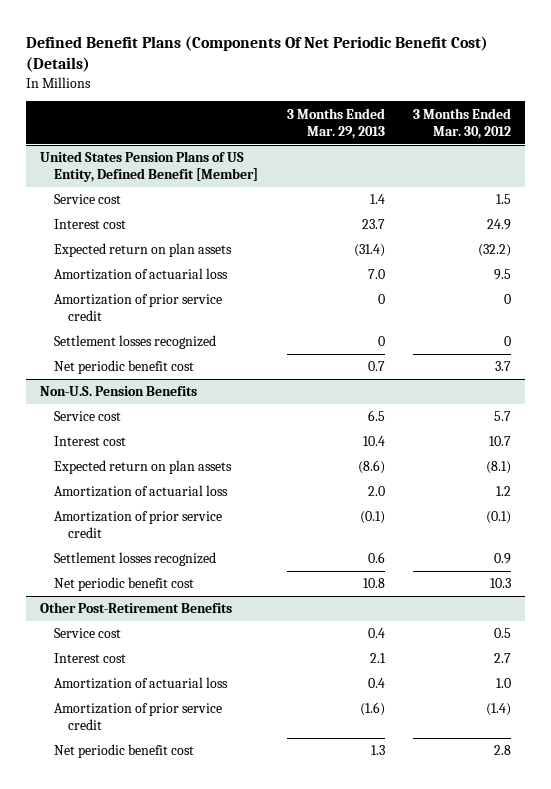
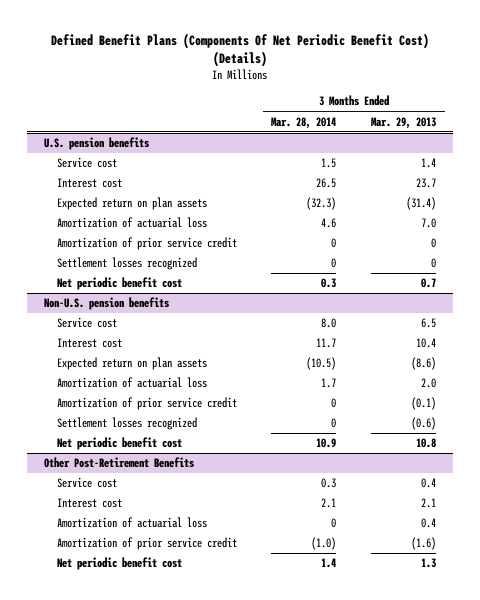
- | 3 Months Ended Mar. 29, 2013 | 3 Months Ended Mar. 30, 2012
+ | 3 Months Ended Mar. 28, 2014 | 3 Months Ended Mar. 29, 2013
- United States Pension Plans of US Entity, Defined Benefit [Member]
+ U.S. pension benefits
- Non-U.S. Pension Benefits
+ Non-U.S. pension benefits
- Settlement losses recognized | 0.6 | 0.9
+ Settlement losses recognized | 0 | (0.6)

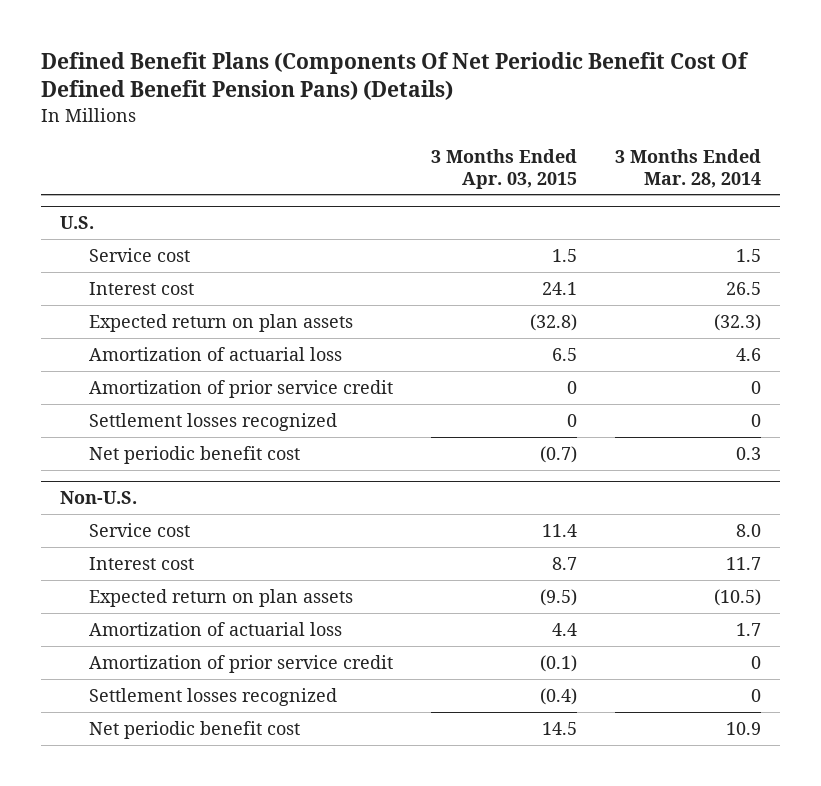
- Defined Benefit Plans (Components Of Net Periodic Benefit Cost) (Details)
+ Defined Benefit Plans (Components Of Net Periodic Benefit Cost Of Defined Benefit Pension Pans) (Details)
- | 3 Months Ended Mar. 28, 2014 | 3 Months Ended Mar. 29, 2013
+ | 3 Months Ended Apr. 03, 2015 | 3 Months Ended Mar. 28, 2014
- U.S. pension benefits
+ U.S.
- Non-U.S. pension benefits
+ Non-U.S.
- Other Post-Retirement Benefits
- Service cost | 0.3 | 0.4
- Interest cost | 2.1 | 2.1
- Amortization of actuarial loss | 0 | 0.4
- Amortization of prior service credit | (1.0) | (1.6)
- Net periodic benefit cost | 1.4 | 1.3

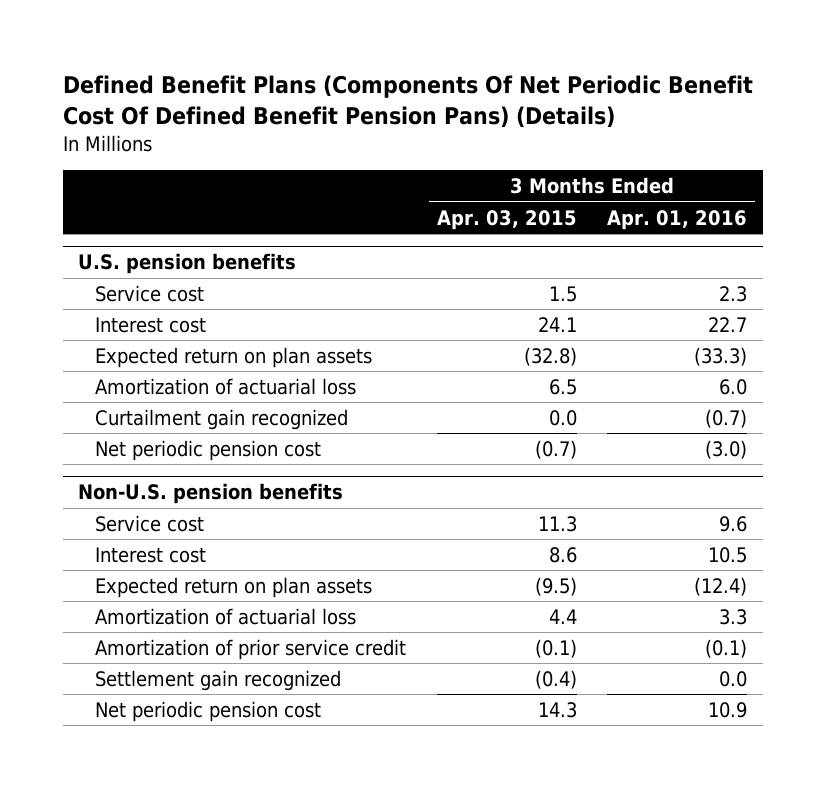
- | 3 Months Ended Apr. 03, 2015 | 3 Months Ended Mar. 28, 2014
+ | 3 Months Ended Apr. 03, 2015 | 3 Months Ended Apr. 01, 2016
- U.S.
+ U.S. pension benefits
- Amortization of prior service credit | 0 | 0
- Settlement losses recognized | 0 | 0
- Net periodic benefit cost | (0.7) | 0.3
- Non-U.S.
- Service cost | 11.4 | 8.0
- Interest cost | 8.7 | 11.7
+ Curtailment gain recognized | 0.0 | (0.7)
+ Net periodic pension cost | (0.7) | (3.0)
+ Non-U.S. pension benefits
+ Service cost | 11.3 | 9.6
+ Interest cost | 8.6 | 10.5
- Settlement losses recognized | (0.4) | 0
- Net periodic benefit cost | 14.5 | 10.9
+ Settlement gain recognized | (0.4) | 0.0
+ Net periodic pension cost | 14.3 | 10.9

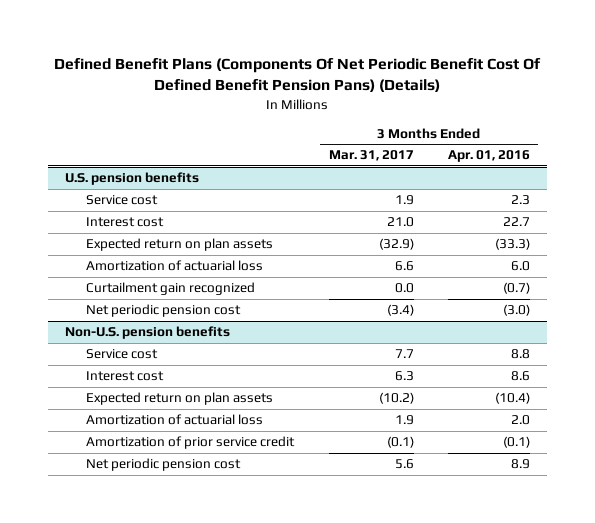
- | 3 Months Ended Apr. 03, 2015 | 3 Months Ended Apr. 01, 2016
+ | 3 Months Ended Mar. 31, 2017 | 3 Months Ended Apr. 01, 2016
@ Non-U.S. pension benefits
- Service cost | 11.3 | 9.6
- Interest cost | 8.6 | 10.5
- Expected return on plan assets | (9.5) | (12.4)
- Amortization of actuarial loss | 4.4 | 3.3
+ Service cost | 7.7 | 8.8
+ Interest cost | 6.3 | 8.6
+ Expected return on plan assets | (10.2) | (10.4)
+ Amortization of actuarial loss | 1.9 | 2.0
- Settlement gain recognized | (0.4) | 0.0
- Net periodic pension cost | 14.3 | 10.9
+ Net periodic pension cost | 5.6 | 8.9

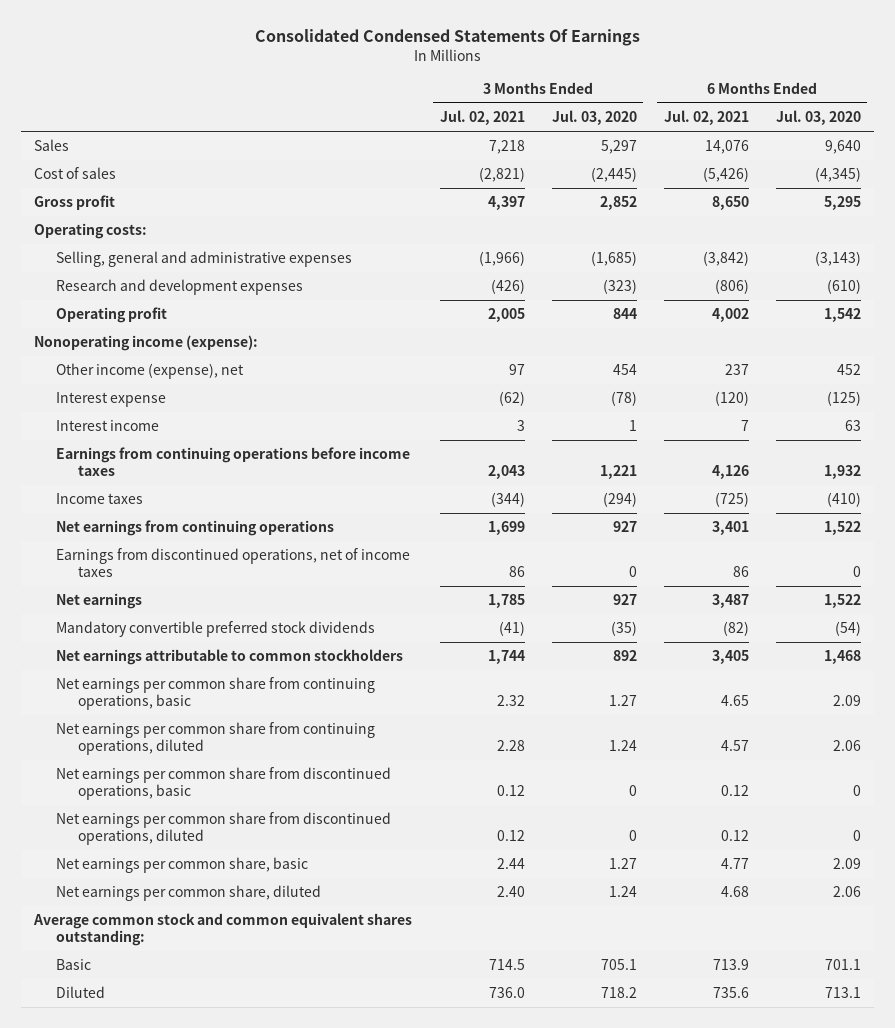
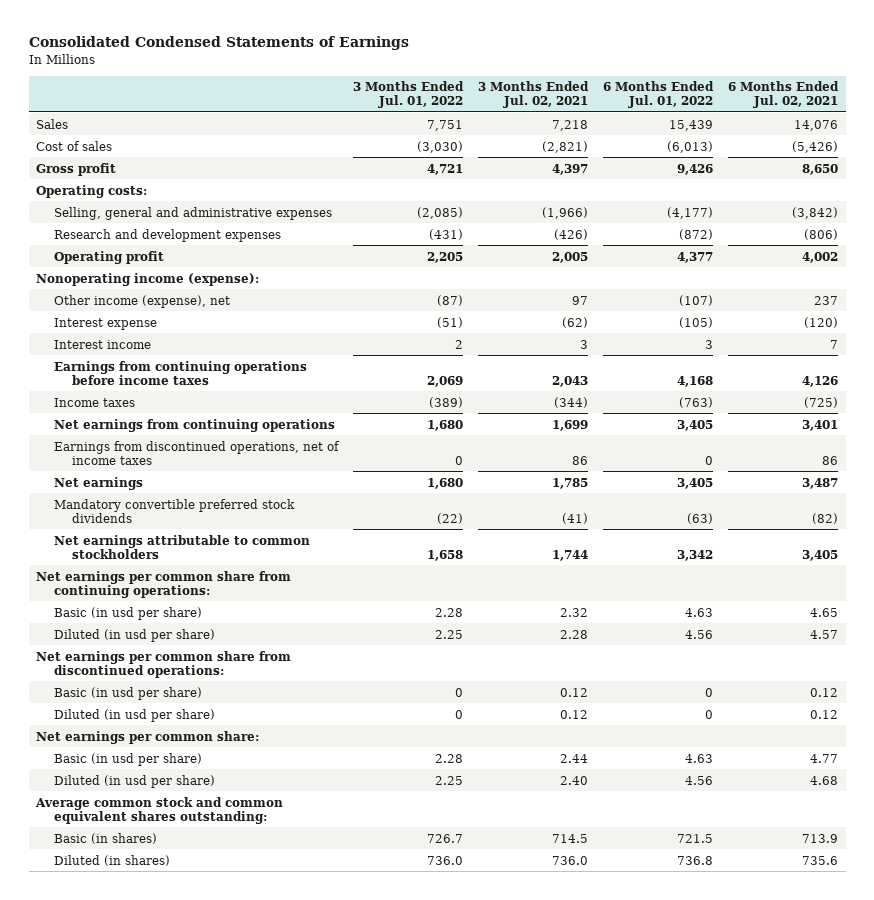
- Consolidated Condensed Statements Of Earnings
+ Consolidated Condensed Statements of Earnings
- | 3 Months Ended Jul. 02, 2021 | 3 Months Ended Jul. 03, 2020 | 6 Months Ended Jul. 02, 2021 | 6 Months Ended Jul. 03, 2020
+ | 3 Months Ended Jul. 01, 2022 | 3 Months Ended Jul. 02, 2021 | 6 Months Ended Jul. 01, 2022 | 6 Months Ended Jul. 02, 2021
- Net earnings per common share from continuing operations, basic | 2.32 | 1.27 | 4.65 | 2.09
- Net earnings per common share from continuing operations, diluted | 2.28 | 1.24 | 4.57 | 2.06
- Net earnings per common share from discontinued operations, basic | 0.12 | 0 | 0.12 | 0
- Net earnings per common share from discontinued operations, diluted | 0.12 | 0 | 0.12 | 0
- Net earnings per common share, basic | 2.44 | 1.27 | 4.77 | 2.09
- Net earnings per common share, diluted | 2.40 | 1.24 | 4.68 | 2.06
+ Net earnings per common share from continuing operations:
+ Basic (in usd per share) | 2.28 | 2.32 | 4.63 | 4.65
+ Diluted (in usd per share) | 2.25 | 2.28 | 4.56 | 4.57
+ Net earnings per common share from discontinued operations:
+ Basic (in usd per share) | 0 | 0.12 | 0 | 0.12
+ Diluted (in usd per share) | 0 | 0.12 | 0 | 0.12
+ Net earnings per common share:
+ Basic (in usd per share) | 2.28 | 2.44 | 4.63 | 4.77
+ Diluted (in usd per share) | 2.25 | 2.40 | 4.56 | 4.68
- Basic | 714.5 | 705.1 | 713.9 | 701.1
- Diluted | 736.0 | 718.2 | 735.6 | 713.1
+ Basic (in shares) | 726.7 | 714.5 | 721.5 | 713.9
+ Diluted (in shares) | 736.0 | 736.0 | 736.8 | 735.6

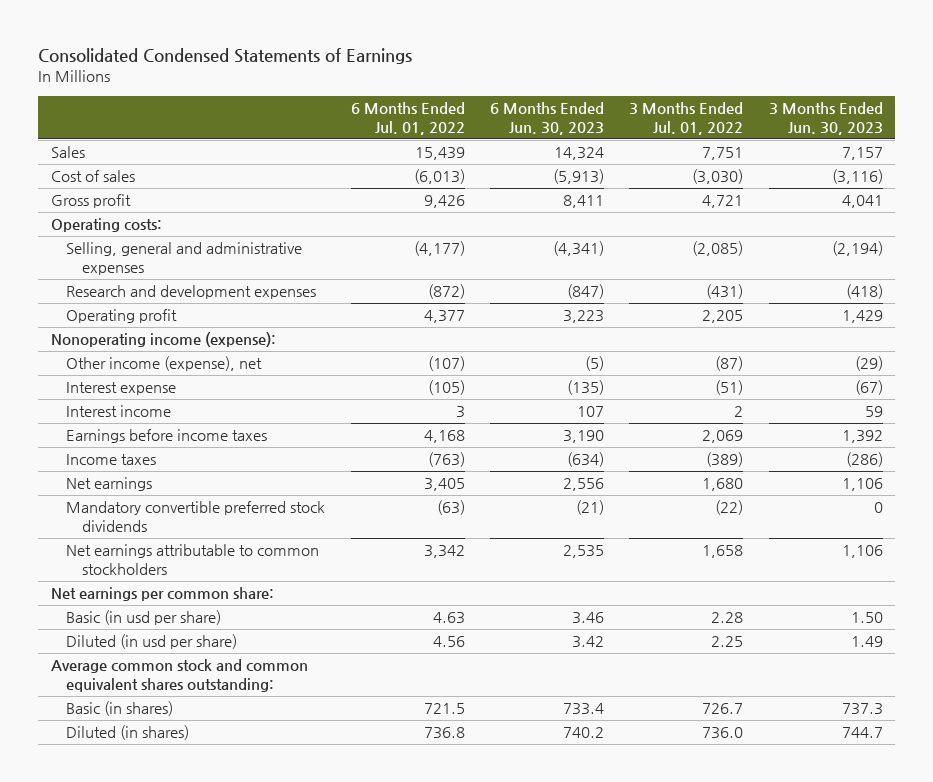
- | 3 Months Ended Jul. 01, 2022 | 3 Months Ended Jul. 02, 2021 | 6 Months Ended Jul. 01, 2022 | 6 Months Ended Jul. 02, 2021
+ | 6 Months Ended Jul. 01, 2022 | 6 Months Ended Jun. 30, 2023 | 3 Months Ended Jul. 01, 2022 | 3 Months Ended Jun. 30, 2023
- Earnings from continuing operations before income taxes | 2,069 | 2,043 | 4,168 | 4,126
+ Earnings before income taxes | 4,168 | 3,190 | 2,069 | 1,392
- Net earnings from continuing operations | 1,680 | 1,699 | 3,405 | 3,401
- Earnings from discontinued operations, net of income taxes | 0 | 86 | 0 | 86
- Net earnings per common share from continuing operations:
- Basic (in usd per share) | 2.28 | 2.32 | 4.63 | 4.65
- Diluted (in usd per share) | 2.25 | 2.28 | 4.56 | 4.57
- Net earnings per common share from discontinued operations:
- Basic (in usd per share) | 0 | 0.12 | 0 | 0.12
- Diluted (in usd per share) | 0 | 0.12 | 0 | 0.12

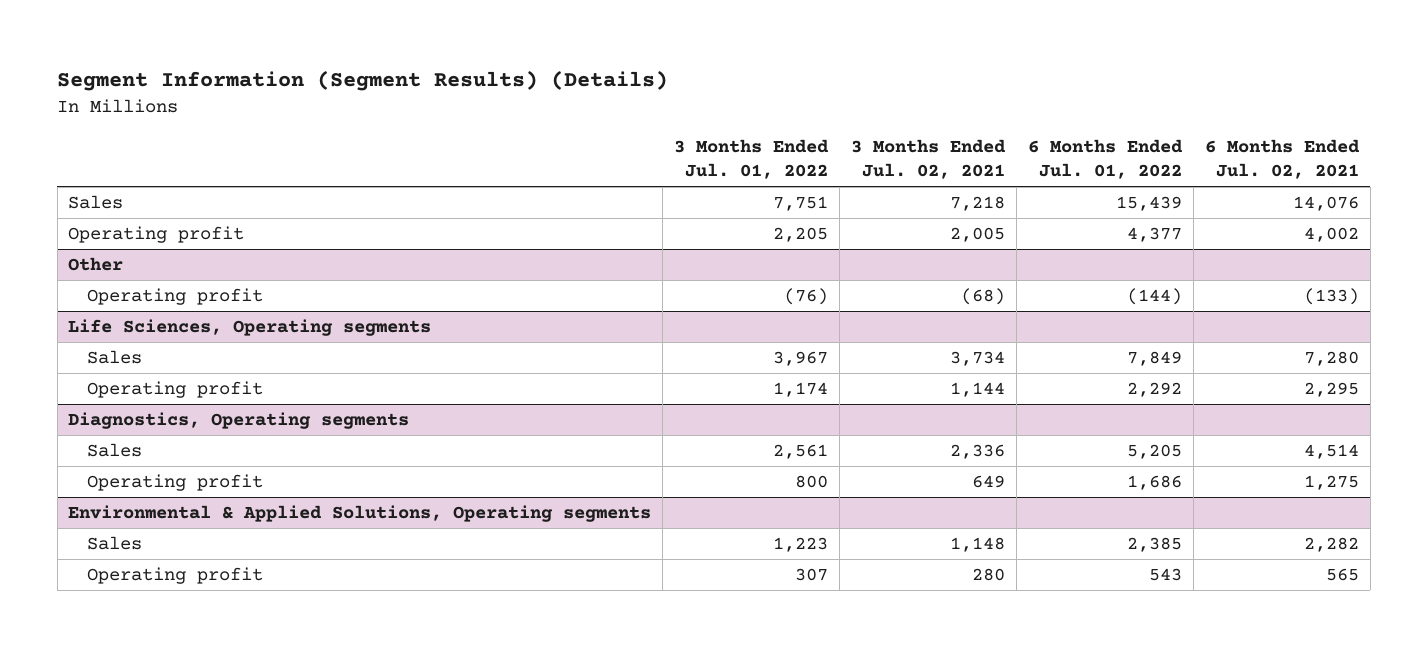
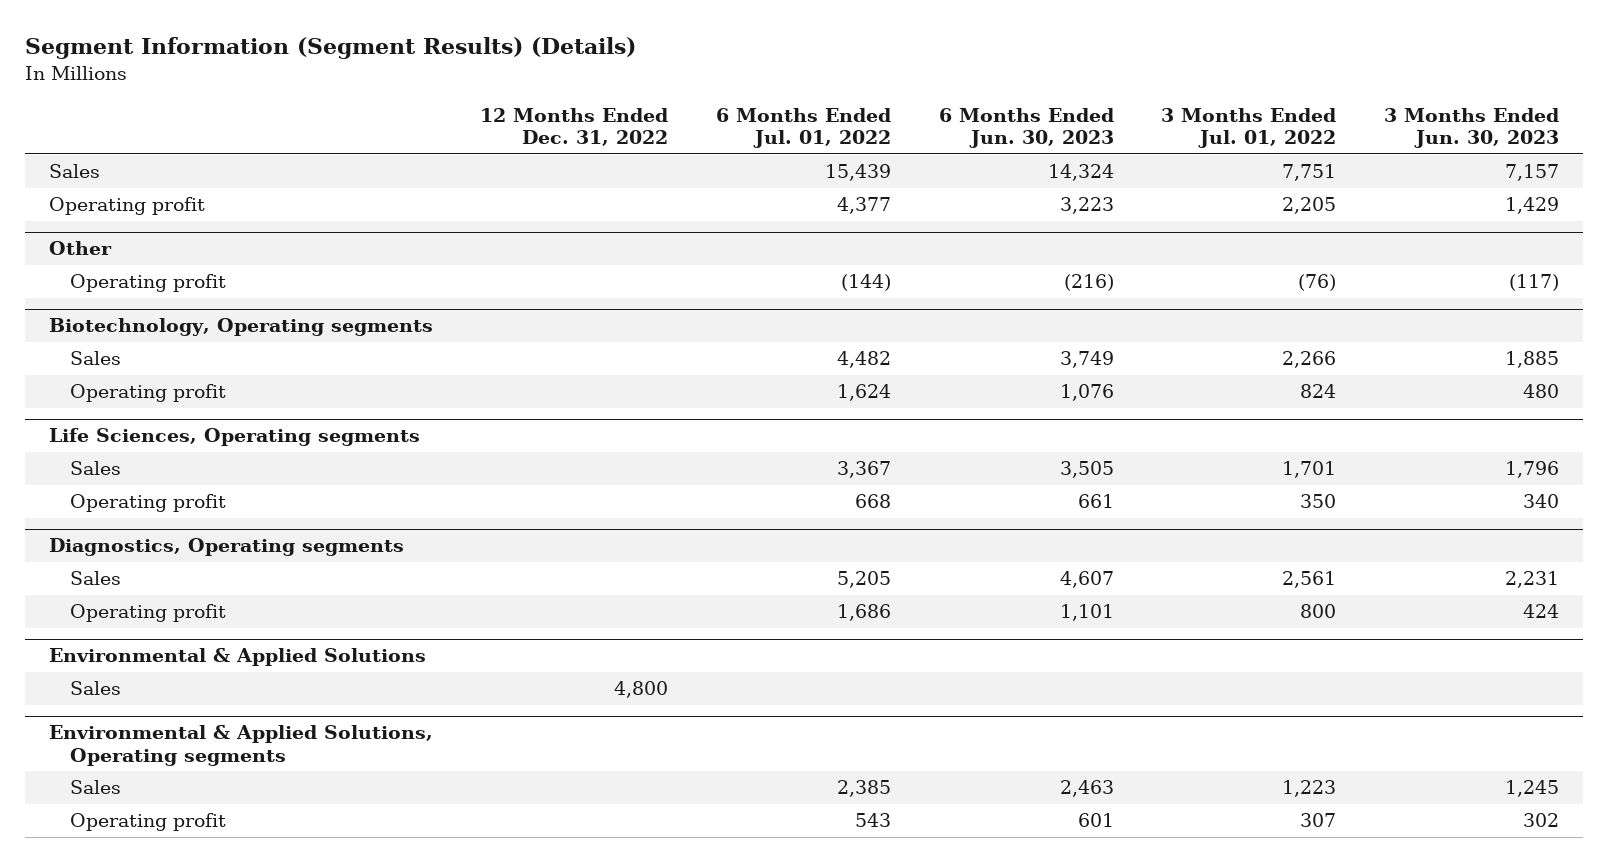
- | 3 Months Ended Jul. 01, 2022 | 3 Months Ended Jul. 02, 2021 | 6 Months Ended Jul. 01, 2022 | 6 Months Ended Jul. 02, 2021
+ | 12 Months Ended Dec. 31, 2022 | 6 Months Ended Jul. 01, 2022 | 6 Months Ended Jun. 30, 2023 | 3 Months Ended Jul. 01, 2022 | 3 Months Ended Jun. 30, 2023
+ Biotechnology, Operating segments
+ Sales | | 4,482 | 3,749 | 2,266 | 1,885
+ Operating profit | | 1,624 | 1,076 | 824 | 480
@ Life Sciences, Operating segments
- Sales | 3,967 | 3,734 | 7,849 | 7,280
- Operating profit | 1,174 | 1,144 | 2,292 | 2,295
+ Sales | | 3,367 | 3,505 | 1,701 | 1,796
+ Operating profit | | 668 | 661 | 350 | 340
+ Environmental & Applied Solutions
+ Sales | 4,800 | | | |

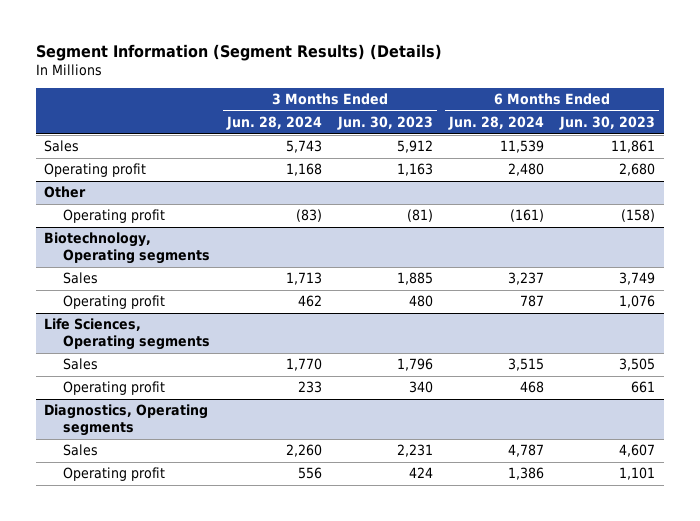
- | 12 Months Ended Dec. 31, 2022 | 6 Months Ended Jul. 01, 2022 | 6 Months Ended Jun. 30, 2023 | 3 Months Ended Jul. 01, 2022 | 3 Months Ended Jun. 30, 2023
+ | 3 Months Ended Jun. 28, 2024 | 3 Months Ended Jun. 30, 2023 | 6 Months Ended Jun. 28, 2024 | 6 Months Ended Jun. 30, 2023
- Sales | | 15,439 | 14,324 | 7,751 | 7,157
- Operating profit | | 4,377 | 3,223 | 2,205 | 1,429
+ Sales | 5,743 | 5,912 | 11,539 | 11,861
+ Operating profit | 1,168 | 1,163 | 2,480 | 2,680
@ Other
- Operating profit | | (144) | (216) | (76) | (117)
+ Operating profit | (83) | (81) | (161) | (158)
- Environmental & Applied Solutions
- Sales | 4,800 | | | |
- Environmental & Applied Solutions, Operating segments
- Sales | | 2,385 | 2,463 | 1,223 | 1,245
- Operating profit | | 543 | 601 | 307 | 302

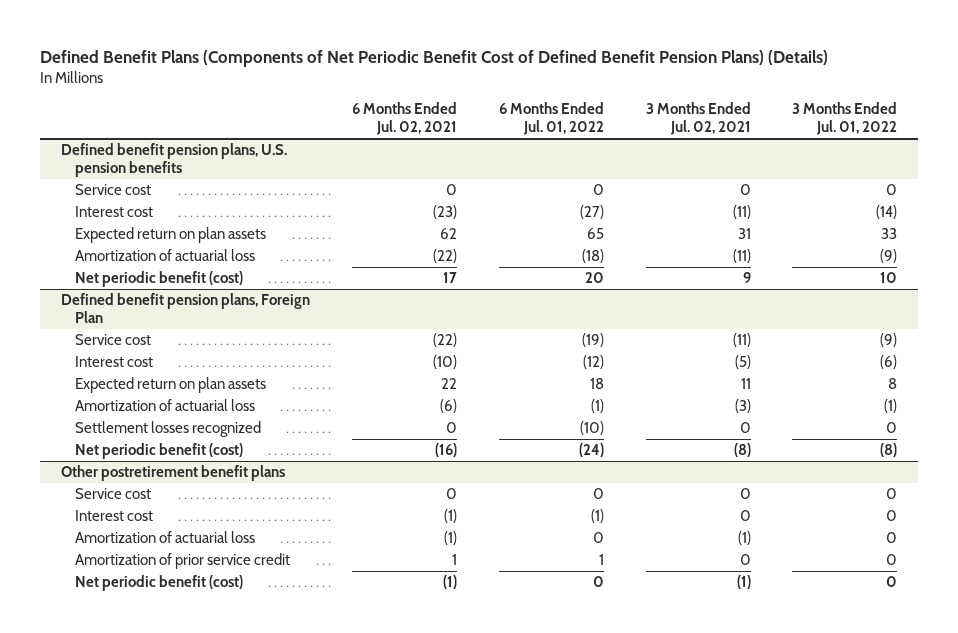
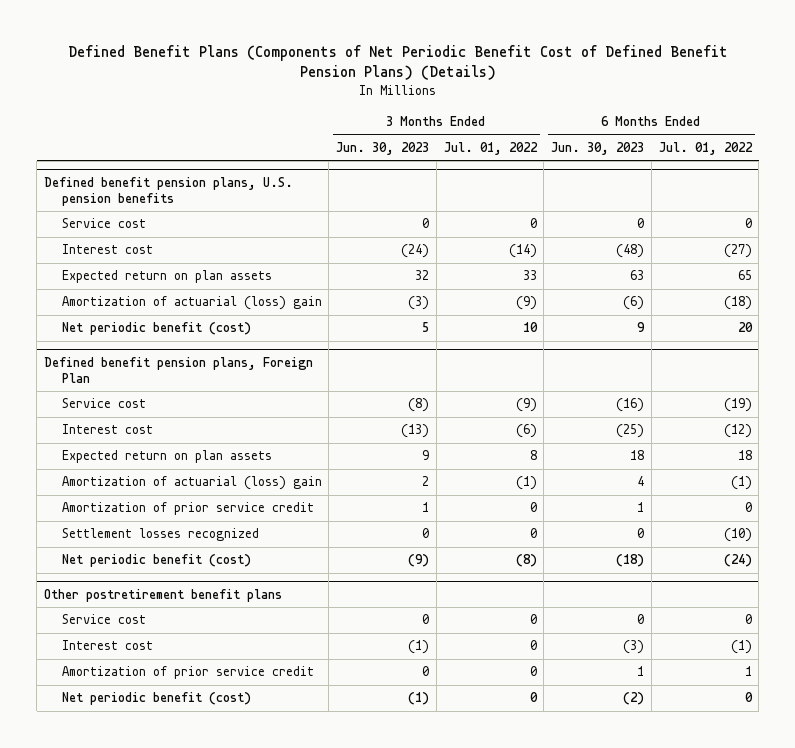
- | 6 Months Ended Jul. 02, 2021 | 6 Months Ended Jul. 01, 2022 | 3 Months Ended Jul. 02, 2021 | 3 Months Ended Jul. 01, 2022
+ | 3 Months Ended Jun. 30, 2023 | 3 Months Ended Jul. 01, 2022 | 6 Months Ended Jun. 30, 2023 | 6 Months Ended Jul. 01, 2022
@ Defined benefit pension plans, U.S. pension benefits
- Amortization of actuarial loss | (22) | (18) | (11) | (9)
+ Amortization of actuarial (loss) gain | (3) | (9) | (6) | (18)
@ Defined benefit pension plans, Foreign Plan
- Amortization of actuarial loss | (6) | (1) | (3) | (1)
+ Amortization of actuarial (loss) gain | 2 | (1) | 4 | (1)
+ Amortization of prior service credit | 1 | 0 | 1 | 0
@ Other postretirement benefit plans
- Amortization of actuarial loss | (1) | 0 | (1) | 0

